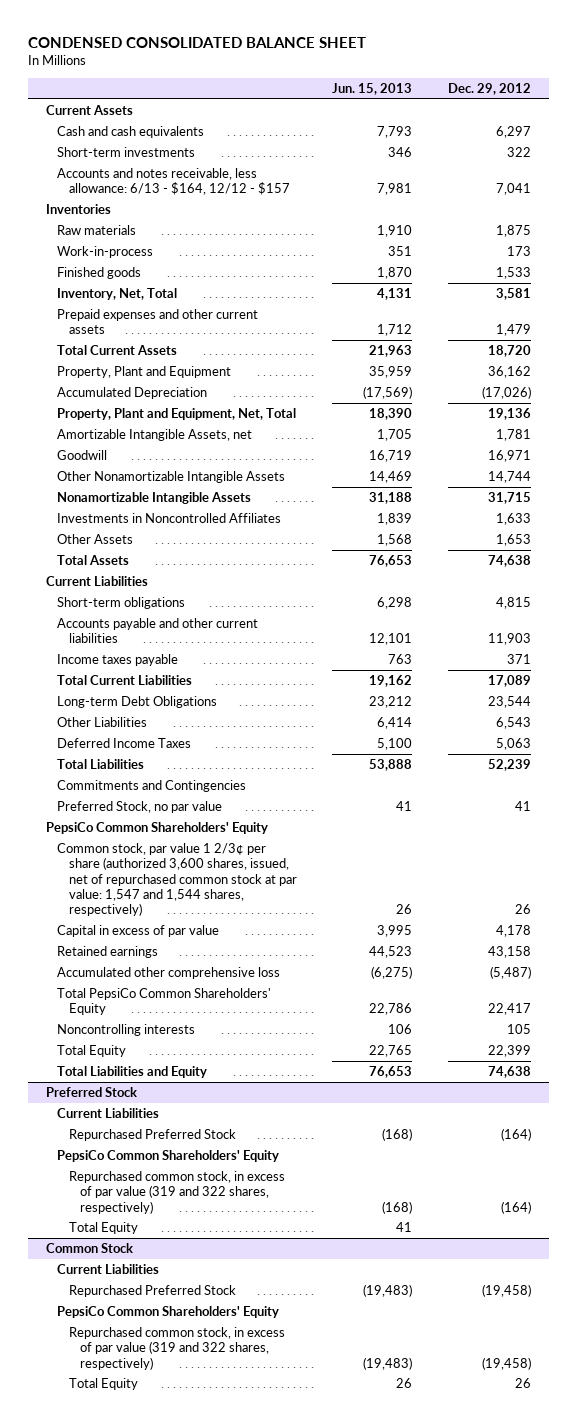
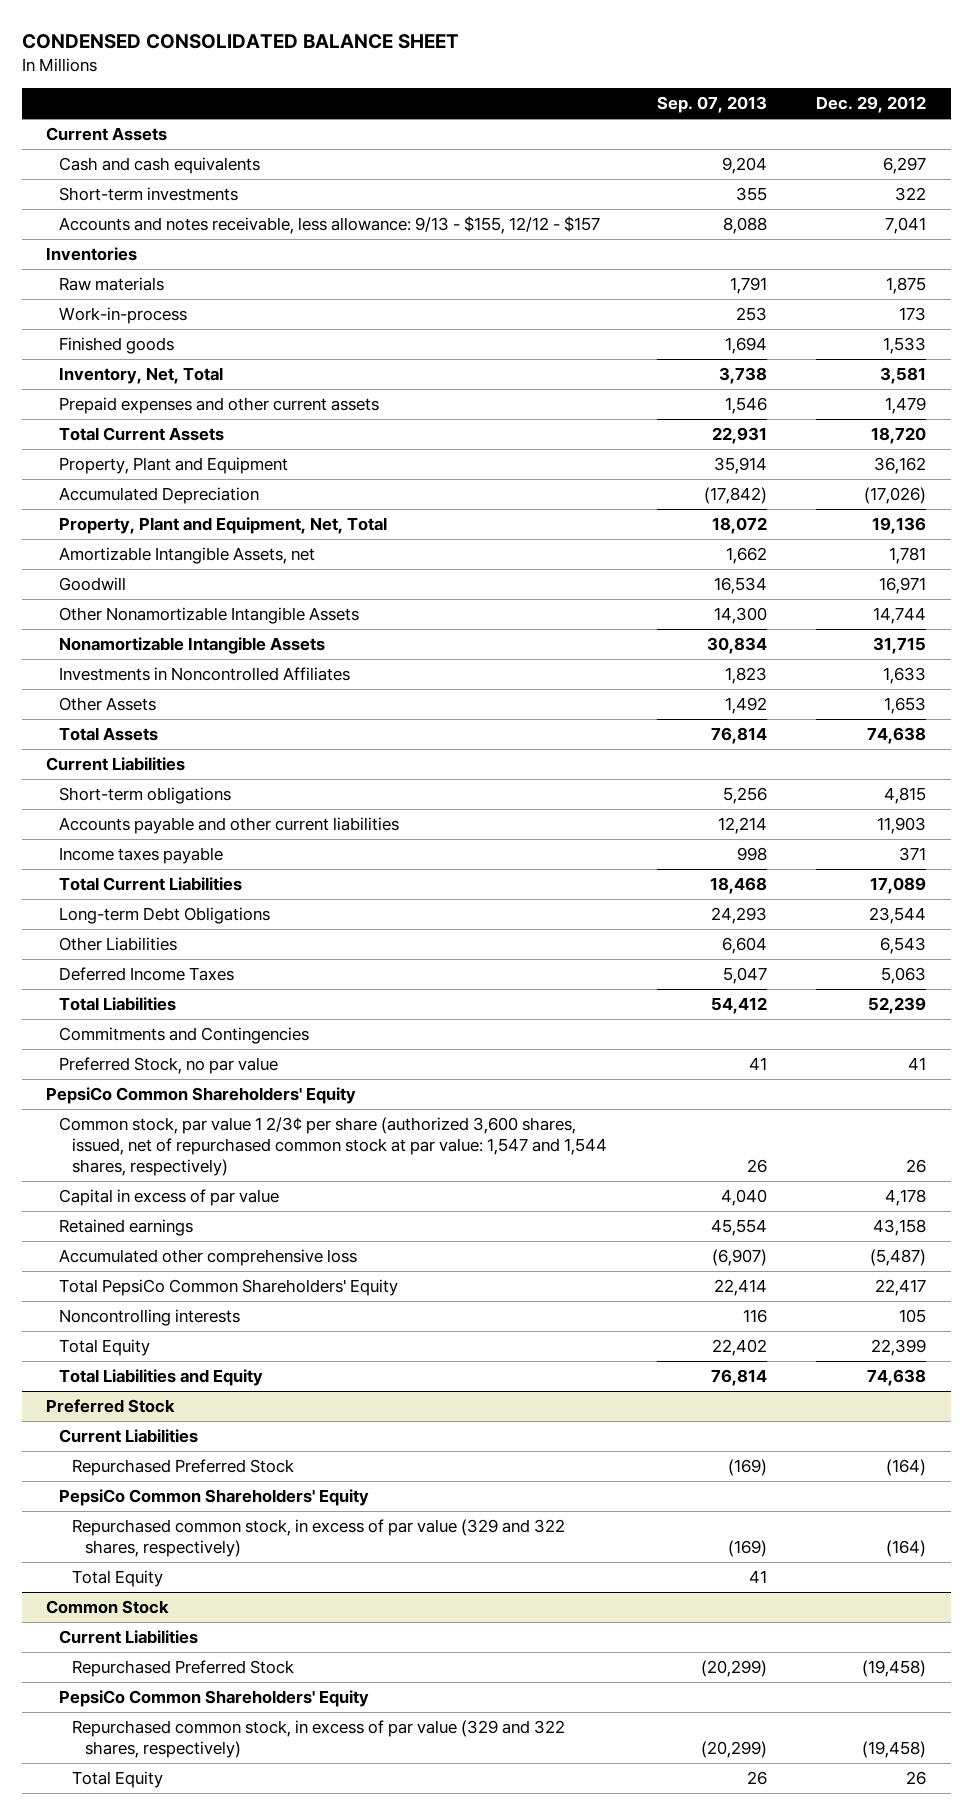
- | Jun. 15, 2013 | Dec. 29, 2012
+ | Sep. 07, 2013 | Dec. 29, 2012
- Accounts and notes receivable, less allowance: 6/13 - $164, 12/12 - $157 | 7,981 | 7,041
+ Accounts and notes receivable, less allowance: 9/13 - $155, 12/12 - $157 | 8,088 | 7,041
@ Preferred Stock
- Repurchased common stock, in excess of par value (319 and 322 shares, respectively) | (168) | (164)
+ Repurchased common stock, in excess of par value (329 and 322 shares, respectively) | (169) | (164)
@ Common Stock
- Repurchased common stock, in excess of par value (319 and 322 shares, respectively) | (19,483) | (19,458)
+ Repurchased common stock, in excess of par value (329 and 322 shares, respectively) | (20,299) | (19,458)

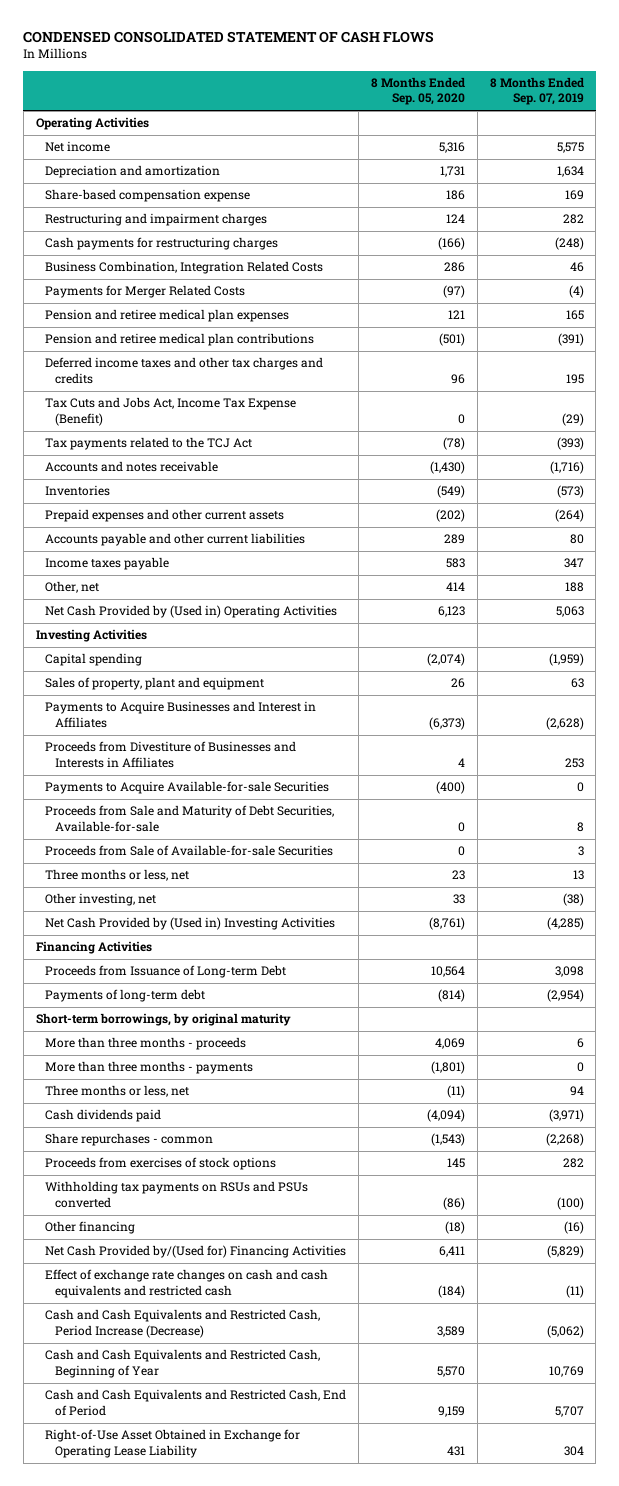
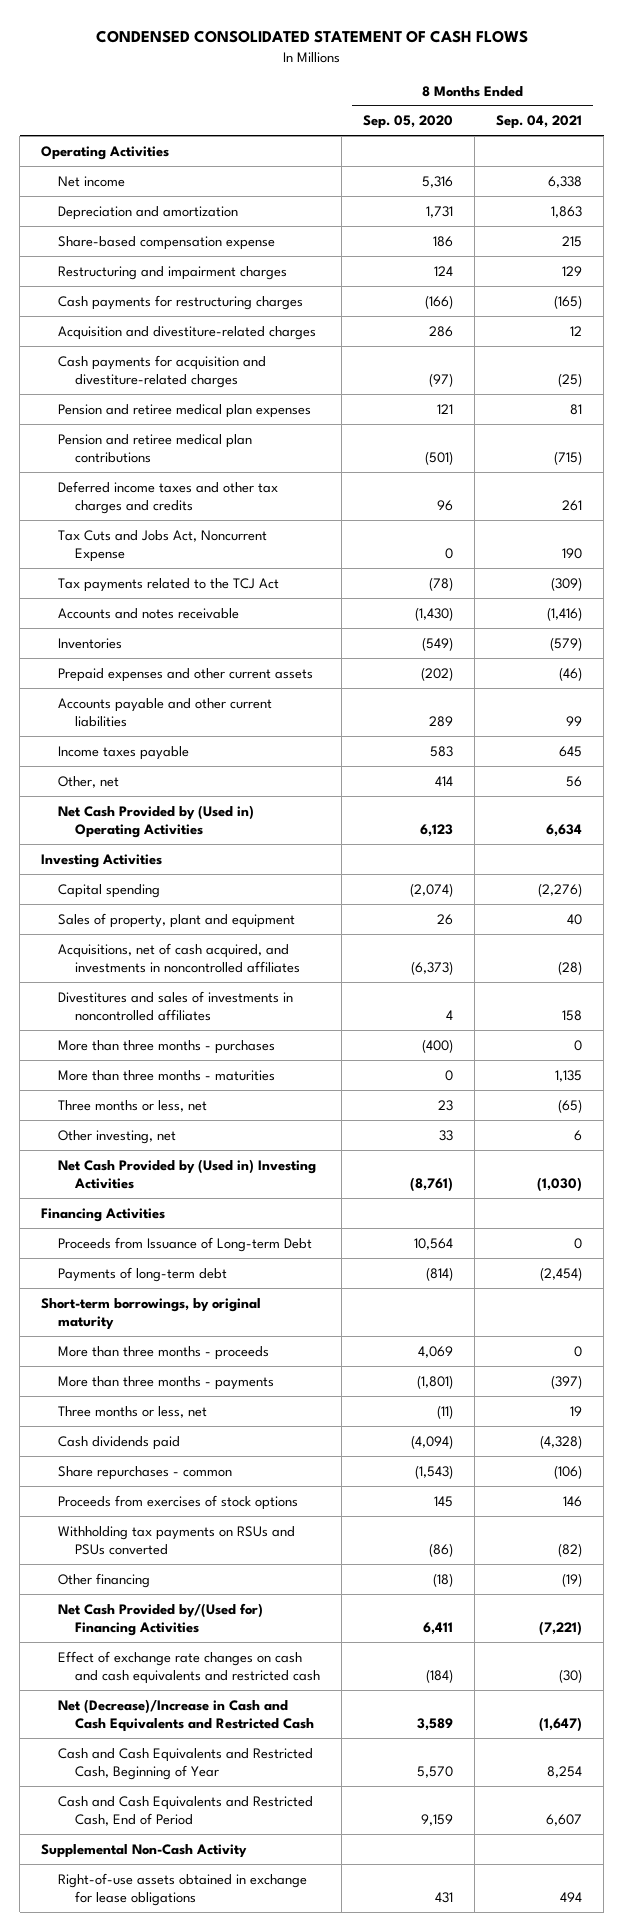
- | 8 Months Ended Sep. 05, 2020 | 8 Months Ended Sep. 07, 2019
+ | 8 Months Ended Sep. 05, 2020 | 8 Months Ended Sep. 04, 2021
- Business Combination, Integration Related Costs | 286 | 46
- Payments for Merger Related Costs | (97) | (4)
+ Acquisition and divestiture-related charges | 286 | 12
+ Cash payments for acquisition and divestiture-related charges | (97) | (25)
- Tax Cuts and Jobs Act, Income Tax Expense (Benefit) | 0 | (29)
+ Tax Cuts and Jobs Act, Noncurrent Expense | 0 | 190
- Payments to Acquire Businesses and Interest in Affiliates | (6,373) | (2,628)
- Proceeds from Divestiture of Businesses and Interests in Affiliates | 4 | 253
- Payments to Acquire Available-for-sale Securities | (400) | 0
- Proceeds from Sale and Maturity of Debt Securities, Available-for-sale | 0 | 8
- Proceeds from Sale of Available-for-sale Securities | 0 | 3
+ Acquisitions, net of cash acquired, and investments in noncontrolled affiliates | (6,373) | (28)
+ Divestitures and sales of investments in noncontrolled affiliates | 4 | 158
+ More than three months - purchases | (400) | 0
+ More than three months - maturities | 0 | 1,135
- Cash and Cash Equivalents and Restricted Cash, Period Increase (Decrease) | 3,589 | (5,062)
+ Net (Decrease)/Increase in Cash and Cash Equivalents and Restricted Cash | 3,589 | (1,647)
- Right-of-Use Asset Obtained in Exchange for Operating Lease Liability | 431 | 304
+ Supplemental Non-Cash Activity
+ Right-of-use assets obtained in exchange for lease obligations | 431 | 494

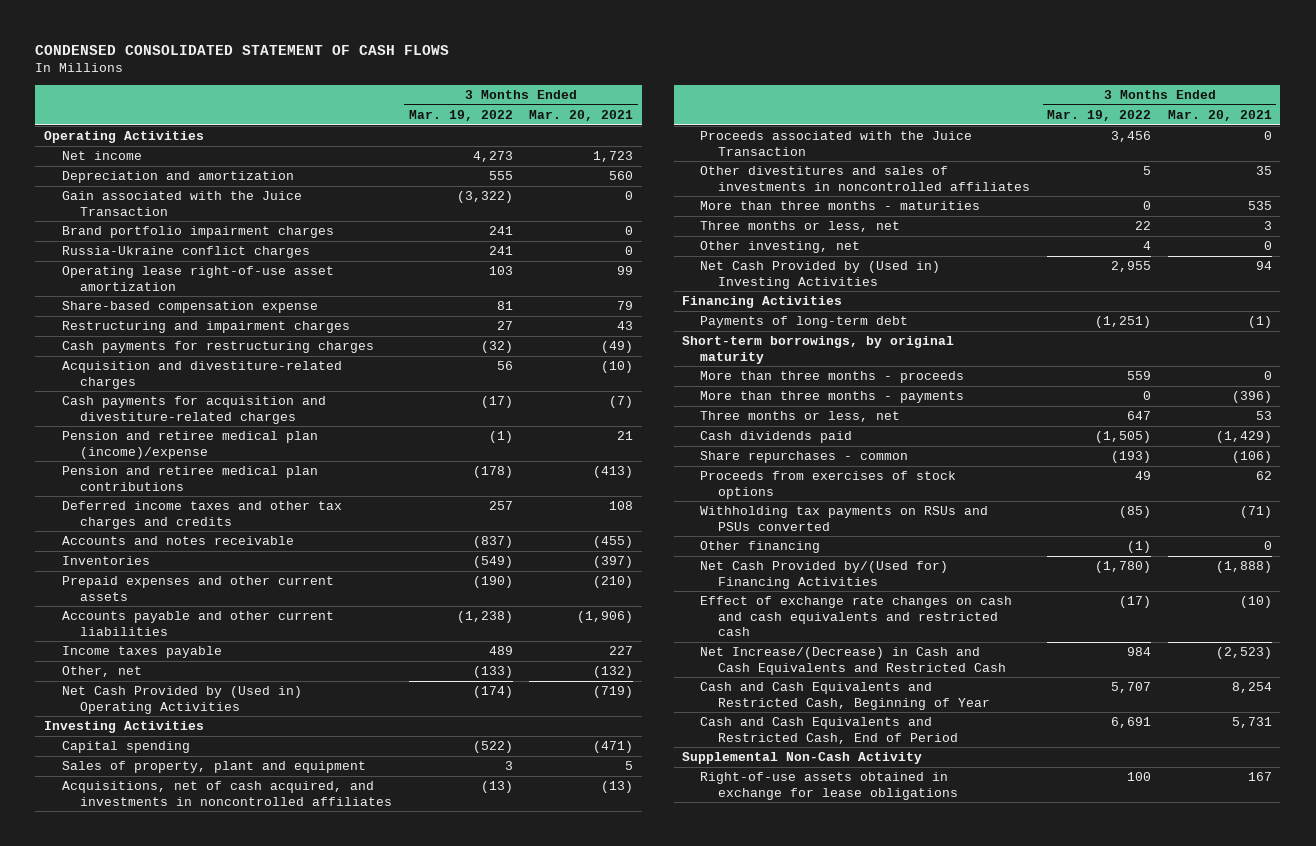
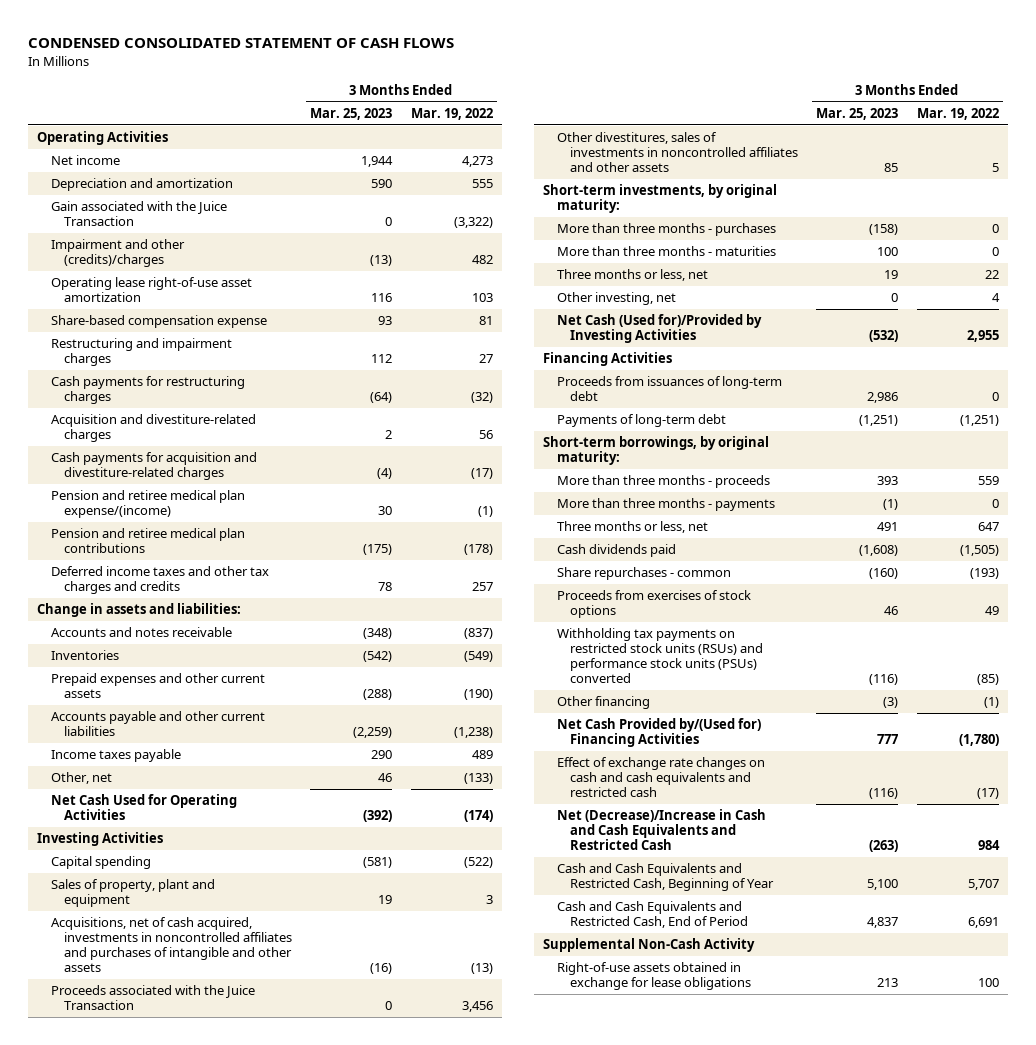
- | 3 Months Ended Mar. 19, 2022 | 3 Months Ended Mar. 20, 2021
+ | 3 Months Ended Mar. 25, 2023 | 3 Months Ended Mar. 19, 2022
- Brand portfolio impairment charges | 241 | 0
- Russia-Ukraine conflict charges | 241 | 0
+ Impairment and other (credits)/charges | (13) | 482
- Pension and retiree medical plan (income)/expense | (1) | 21
+ Pension and retiree medical plan expense/(income) | 30 | (1)
+ Change in assets and liabilities:
- Net Cash Provided by (Used in) Operating Activities | (174) | (719)
+ Net Cash Used for Operating Activities | (392) | (174)
- Acquisitions, net of cash acquired, and investments in noncontrolled affiliates | (13) | (13)
+ Acquisitions, net of cash acquired, investments in noncontrolled affiliates and purchases of intangible and other assets | (16) | (13)
- Other divestitures and sales of investments in noncontrolled affiliates | 5 | 35
+ Other divestitures, sales of investments in noncontrolled affiliates and other assets | 85 | 5
+ Short-term investments, by original maturity:
+ More than three months - purchases | (158) | 0
- Net Cash Provided by (Used in) Investing Activities | 2,955 | 94
+ Net Cash (Used for)/Provided by Investing Activities | (532) | 2,955
+ Proceeds from issuances of long-term debt | 2,986 | 0
- Short-term borrowings, by original maturity
+ Short-term borrowings, by original maturity:
- Withholding tax payments on RSUs and PSUs converted | (85) | (71)
+ Withholding tax payments on restricted stock units (RSUs) and performance stock units (PSUs) converted | (116) | (85)
- Net Increase/(Decrease) in Cash and Cash Equivalents and Restricted Cash | 984 | (2,523)
+ Net (Decrease)/Increase in Cash and Cash Equivalents and Restricted Cash | (263) | 984

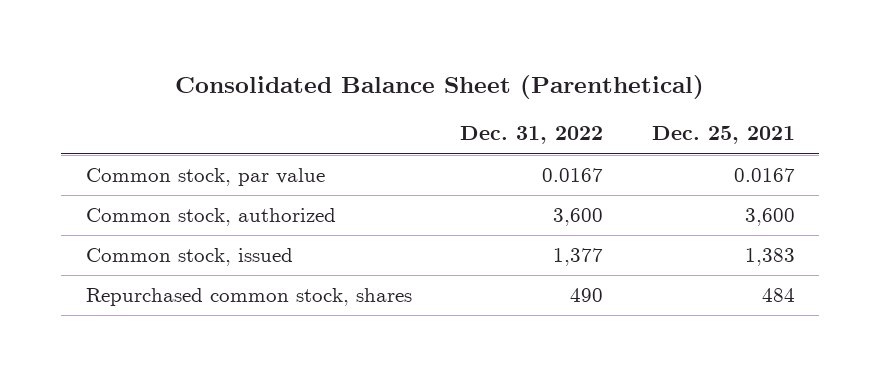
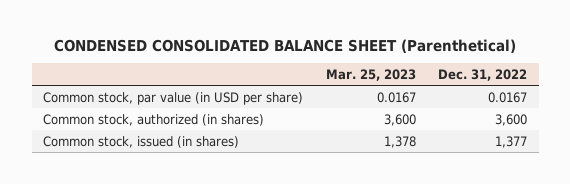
- Consolidated Balance Sheet (Parenthetical)
+ CONDENSED CONSOLIDATED BALANCE SHEET (Parenthetical)
- | Dec. 31, 2022 | Dec. 25, 2021
+ | Mar. 25, 2023 | Dec. 31, 2022
- Common stock, par value | 0.0167 | 0.0167
- Common stock, authorized | 3,600 | 3,600
- Common stock, issued | 1,377 | 1,383
- Repurchased common stock, shares | 490 | 484
+ Common stock, par value (in USD per share) | 0.0167 | 0.0167
+ Common stock, authorized (in shares) | 3,600 | 3,600
+ Common stock, issued (in shares) | 1,378 | 1,377

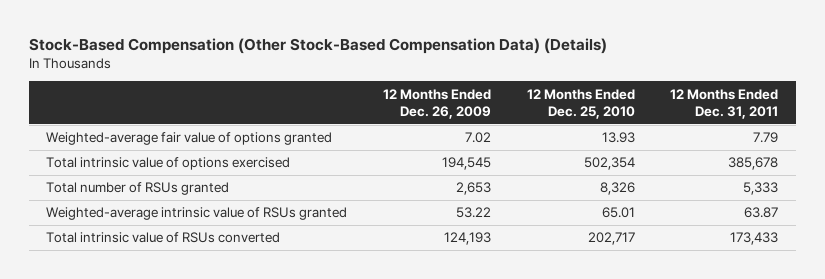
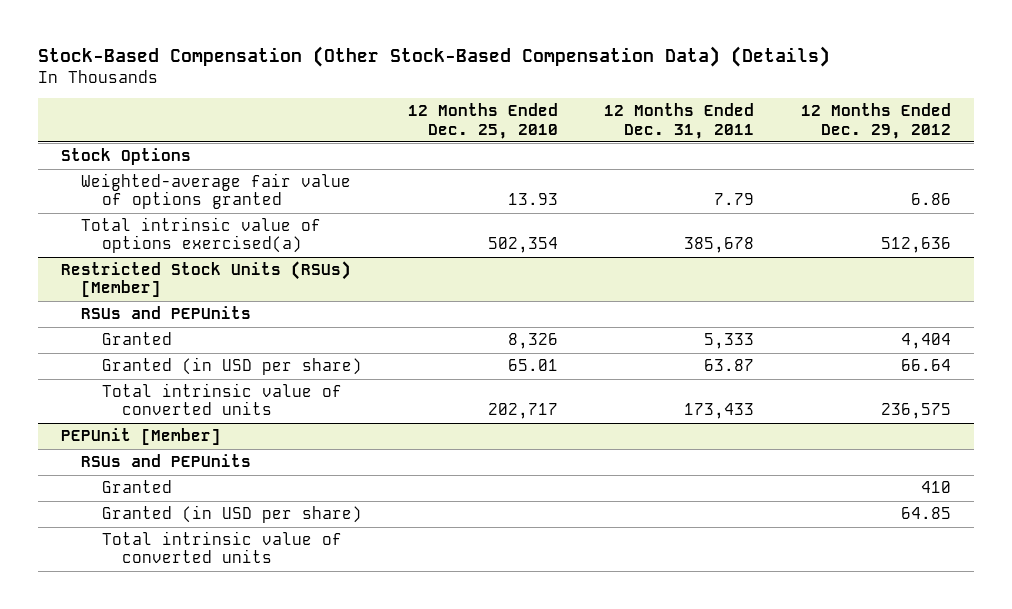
- | 12 Months Ended Dec. 26, 2009 | 12 Months Ended Dec. 25, 2010 | 12 Months Ended Dec. 31, 2011
+ | 12 Months Ended Dec. 25, 2010 | 12 Months Ended Dec. 31, 2011 | 12 Months Ended Dec. 29, 2012
+ Stock Options
- Total intrinsic value of options exercised | 194,545 | 502,354 | 385,678
- Total number of RSUs granted | 2,653 | 8,326 | 5,333
- Weighted-average intrinsic value of RSUs granted | 53.22 | 65.01 | 63.87
- Total intrinsic value of RSUs converted | 124,193 | 202,717 | 173,433
+ Total intrinsic value of options exercised(a) | 502,354 | 385,678 | 512,636
+ Restricted Stock Units (RSUs) [Member]
+ RSUs and PEPUnits
+ Granted | 8,326 | 5,333 | 4,404
+ Granted (in USD per share) | 65.01 | 63.87 | 66.64
+ Total intrinsic value of converted units | 202,717 | 173,433 | 236,575
+ PEPUnit [Member]
+ RSUs and PEPUnits
+ Granted | | | 410
+ Granted (in USD per share) | | | 64.85
+ Total intrinsic value of converted units

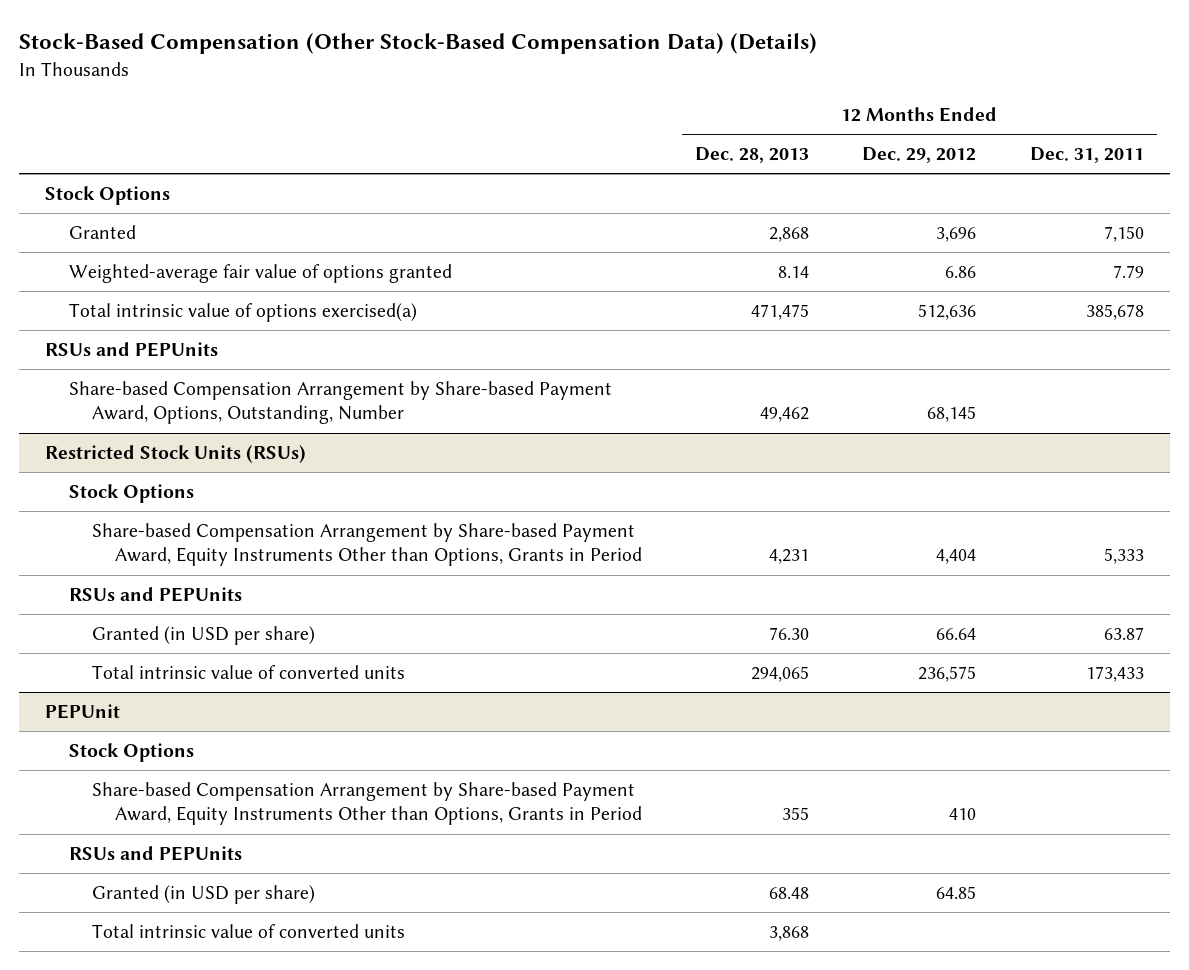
- | 12 Months Ended Dec. 25, 2010 | 12 Months Ended Dec. 31, 2011 | 12 Months Ended Dec. 29, 2012
+ | 12 Months Ended Dec. 28, 2013 | 12 Months Ended Dec. 29, 2012 | 12 Months Ended Dec. 31, 2011
+ Granted | 2,868 | 3,696 | 7,150
- Restricted Stock Units (RSUs) [Member]
- Granted | 8,326 | 5,333 | 4,404
+ Share-based Compensation Arrangement by Share-based Payment Award, Options, Outstanding, Number | 49,462 | 68,145 |
+ Restricted Stock Units (RSUs)
+ Stock Options
+ Share-based Compensation Arrangement by Share-based Payment Award, Equity Instruments Other than Options, Grants in Period | 4,231 | 4,404 | 5,333
+ RSUs and PEPUnits
- PEPUnit [Member]
+ PEPUnit
+ Stock Options
+ Share-based Compensation Arrangement by Share-based Payment Award, Equity Instruments Other than Options, Grants in Period | 355 | 410 |
- Granted | | | 410

